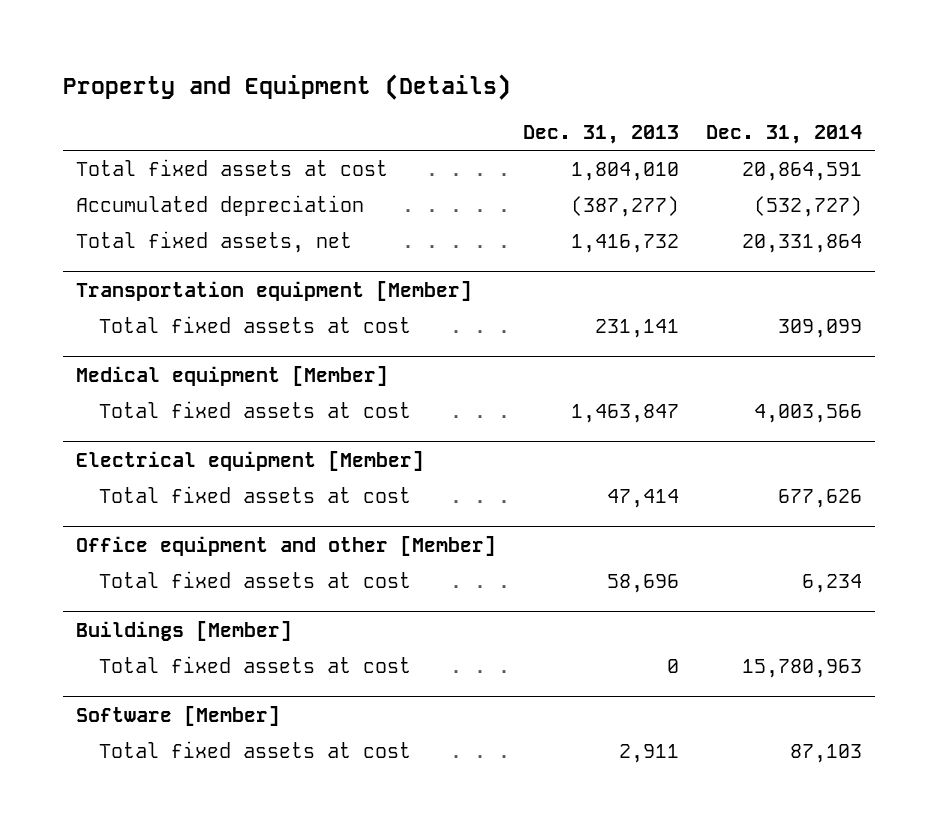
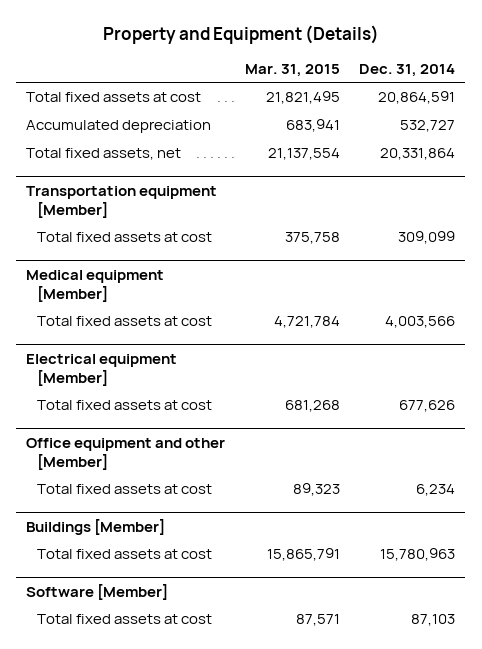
- | Dec. 31, 2013 | Dec. 31, 2014
+ | Mar. 31, 2015 | Dec. 31, 2014
- Accumulated depreciation | (387,277) | (532,727)
+ Accumulated depreciation | 683,941 | 532,727

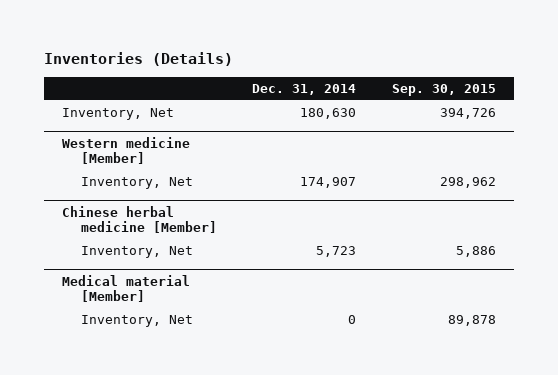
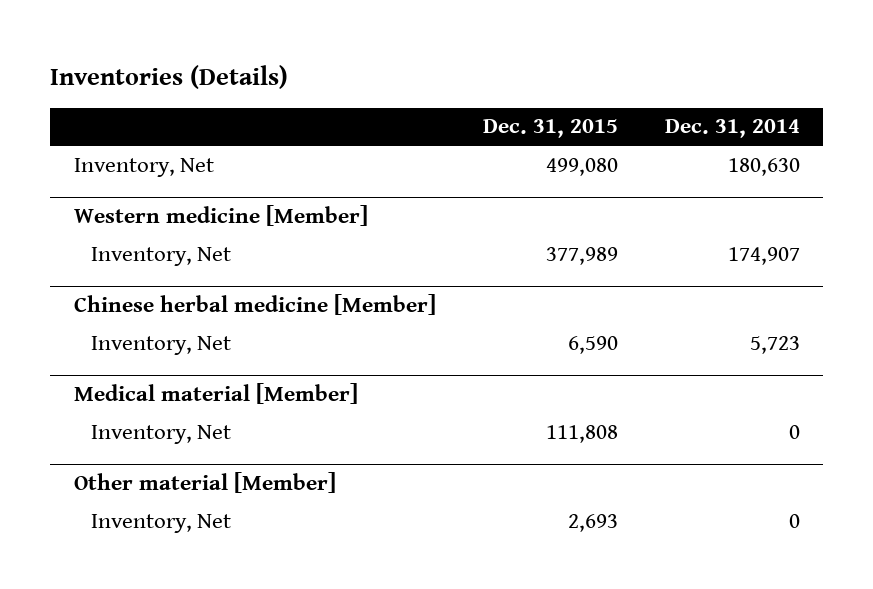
- | Dec. 31, 2014 | Sep. 30, 2015
+ | Dec. 31, 2015 | Dec. 31, 2014
+ Other material [Member]
+ Inventory, Net | 2,693 | 0

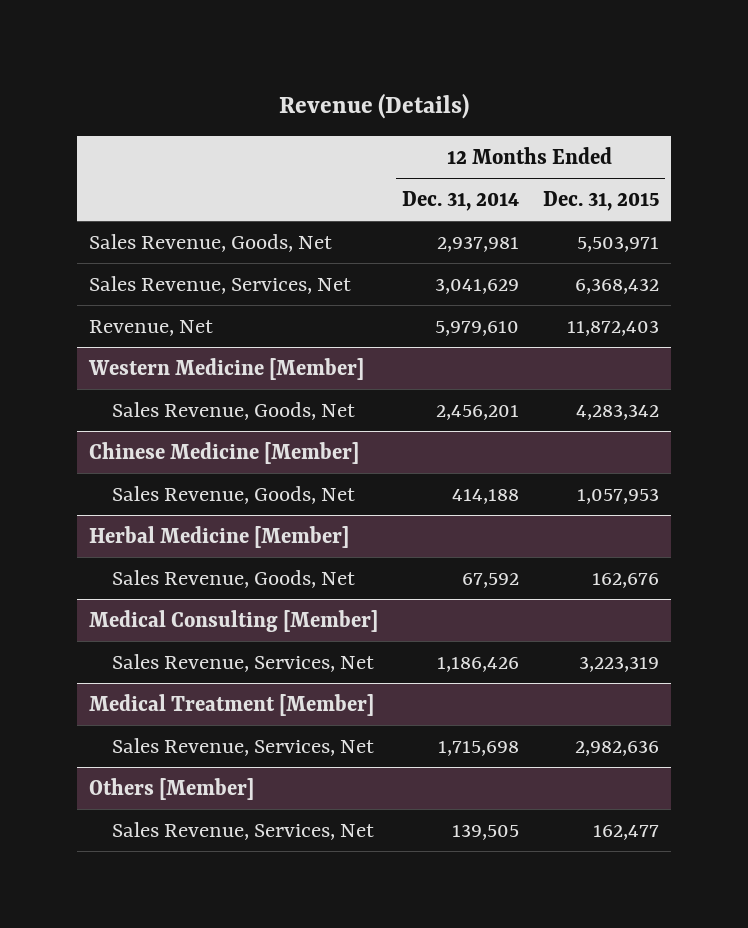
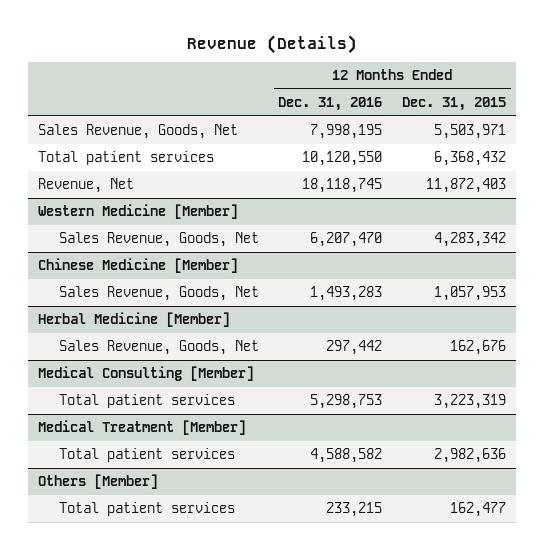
- | 12 Months Ended Dec. 31, 2014 | 12 Months Ended Dec. 31, 2015
+ | 12 Months Ended Dec. 31, 2016 | 12 Months Ended Dec. 31, 2015
- Sales Revenue, Services, Net | 3,041,629 | 6,368,432
+ Total patient services | 10,120,550 | 6,368,432
@ Medical Consulting [Member]
- Sales Revenue, Services, Net | 1,186,426 | 3,223,319
+ Total patient services | 5,298,753 | 3,223,319
@ Medical Treatment [Member]
- Sales Revenue, Services, Net | 1,715,698 | 2,982,636
+ Total patient services | 4,588,582 | 2,982,636
@ Others [Member]
- Sales Revenue, Services, Net | 139,505 | 162,477
+ Total patient services | 233,215 | 162,477

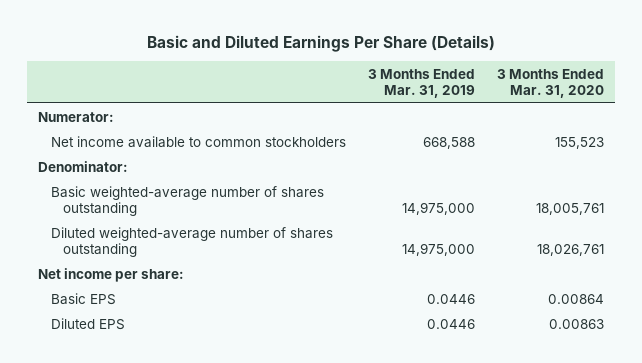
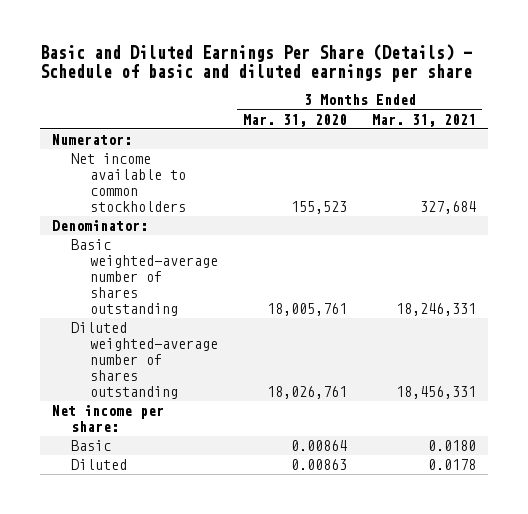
- Basic and Diluted Earnings Per Share (Details)
+ Basic and Diluted Earnings Per Share (Details) - Schedule of basic and diluted earnings per share
- | 3 Months Ended Mar. 31, 2019 | 3 Months Ended Mar. 31, 2020
+ | 3 Months Ended Mar. 31, 2020 | 3 Months Ended Mar. 31, 2021
- Basic EPS | 0.0446 | 0.00864
- Diluted EPS | 0.0446 | 0.00863
+ Basic | 0.00864 | 0.0180
+ Diluted | 0.00863 | 0.0178

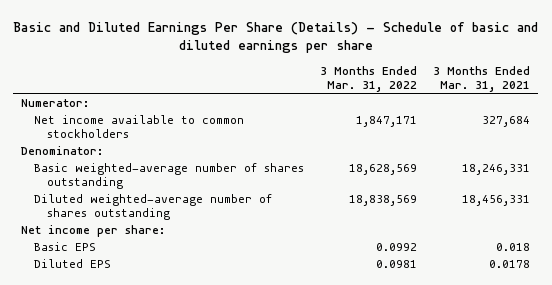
- | 3 Months Ended Mar. 31, 2020 | 3 Months Ended Mar. 31, 2021
+ | 3 Months Ended Mar. 31, 2022 | 3 Months Ended Mar. 31, 2021
- Basic | 0.00864 | 0.0180
- Diluted | 0.00863 | 0.0178
+ Basic EPS | 0.0992 | 0.018
+ Diluted EPS | 0.0981 | 0.0178

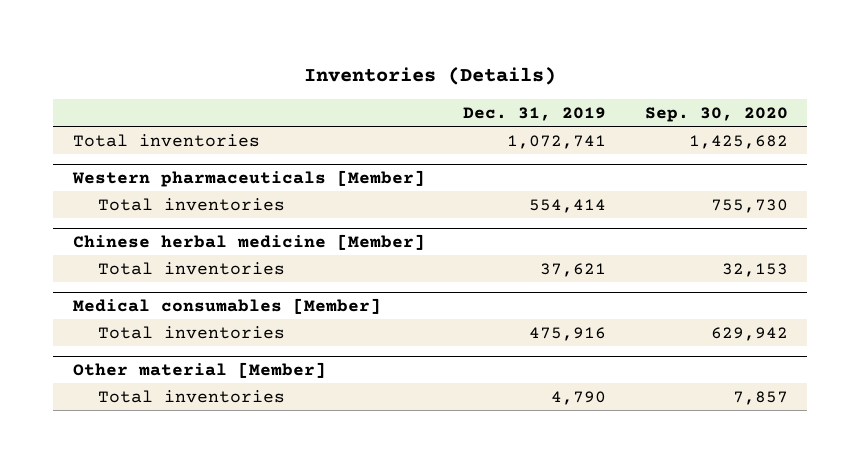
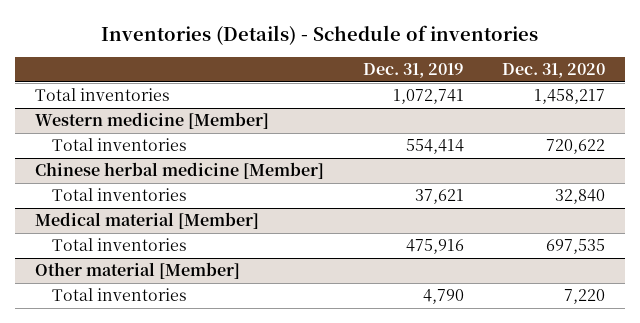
- Inventories (Details)
+ Inventories (Details) - Schedule of inventories
- | Dec. 31, 2019 | Sep. 30, 2020
+ | Dec. 31, 2019 | Dec. 31, 2020
- Western pharmaceuticals [Member]
+ Western medicine [Member]
- Medical consumables [Member]
+ Medical material [Member]

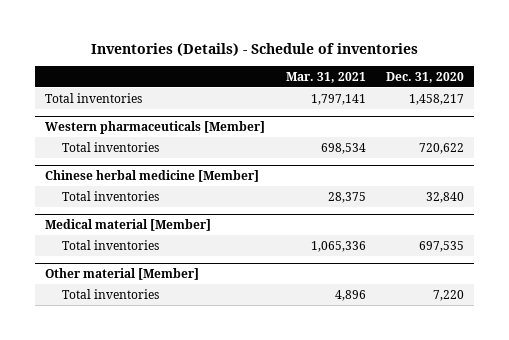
- | Dec. 31, 2019 | Dec. 31, 2020
+ | Mar. 31, 2021 | Dec. 31, 2020
- Western medicine [Member]
+ Western pharmaceuticals [Member]

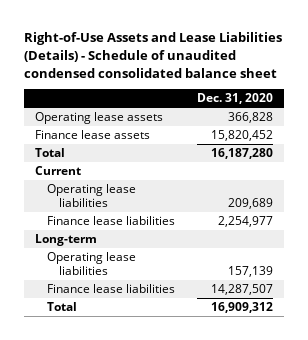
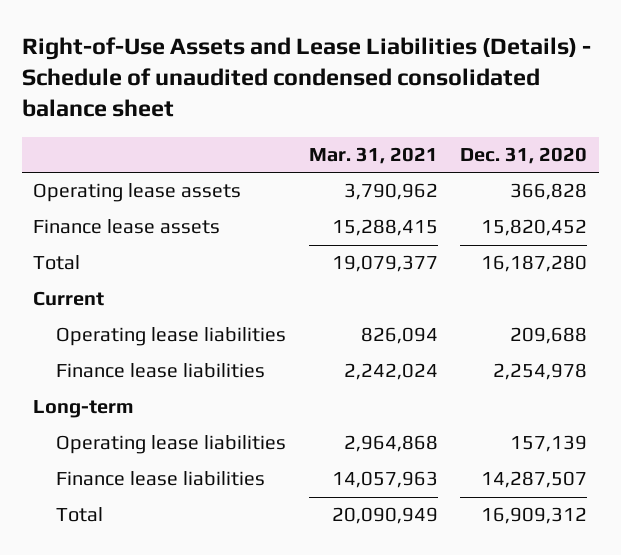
- | Dec. 31, 2020
+ | Mar. 31, 2021 | Dec. 31, 2020
- Operating lease liabilities | 209,689
- Finance lease liabilities | 2,254,977
+ Operating lease liabilities | 826,094 | 209,688
+ Finance lease liabilities | 2,242,024 | 2,254,978

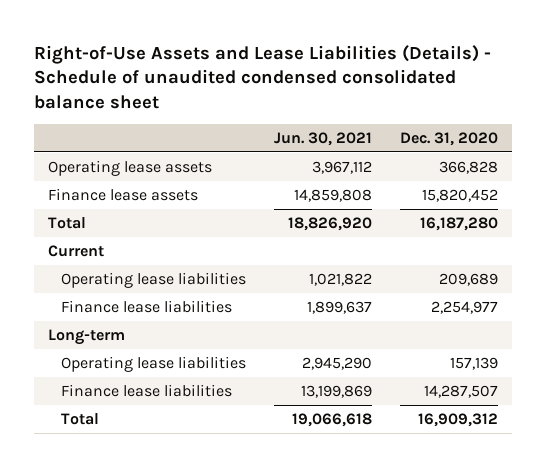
- | Mar. 31, 2021 | Dec. 31, 2020
+ | Jun. 30, 2021 | Dec. 31, 2020
- Operating lease liabilities | 826,094 | 209,688
- Finance lease liabilities | 2,242,024 | 2,254,978
+ Operating lease liabilities | 1,021,822 | 209,689
+ Finance lease liabilities | 1,899,637 | 2,254,977

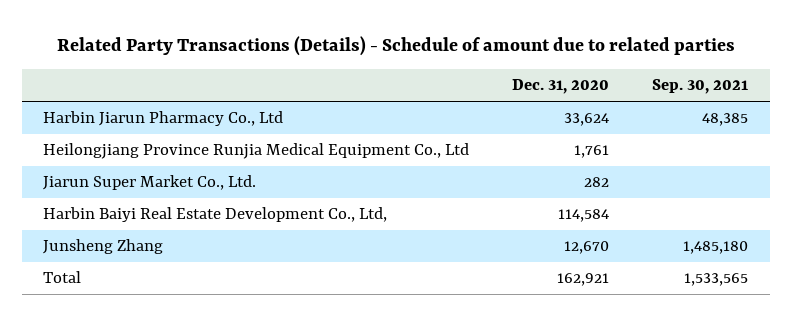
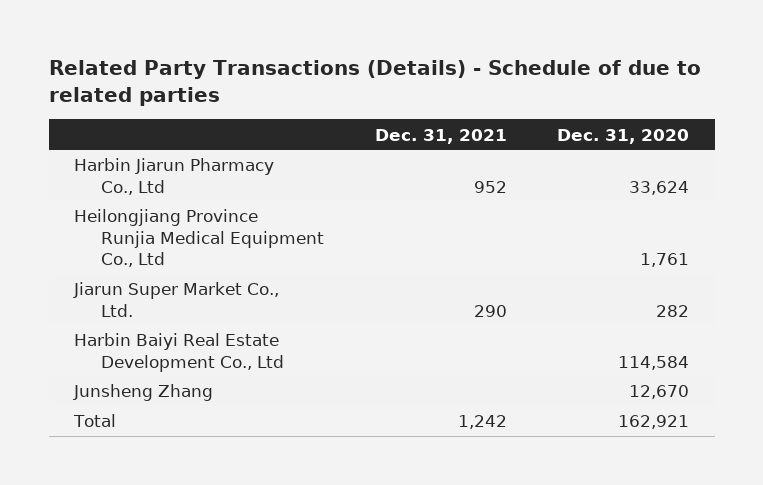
- Related Party Transactions (Details) - Schedule of amount due to related parties
+ Related Party Transactions (Details) - Schedule of due to related parties
- | Dec. 31, 2020 | Sep. 30, 2021
+ | Dec. 31, 2021 | Dec. 31, 2020
- Harbin Baiyi Real Estate Development Co., Ltd, | 114,584 |
+ Harbin Baiyi Real Estate Development Co., Ltd | | 114,584

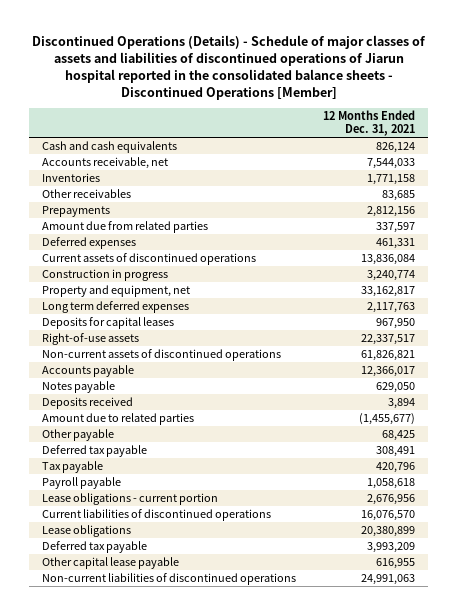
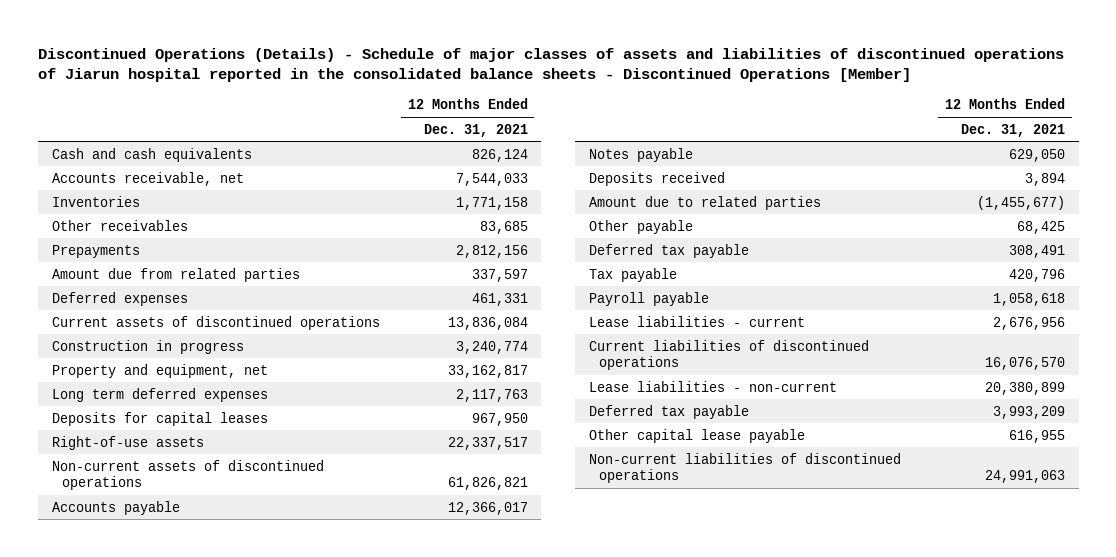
- Lease obligations - current portion | 2,676,956
+ Lease liabilities - current | 2,676,956
- Lease obligations | 20,380,899
+ Lease liabilities - non-current | 20,380,899

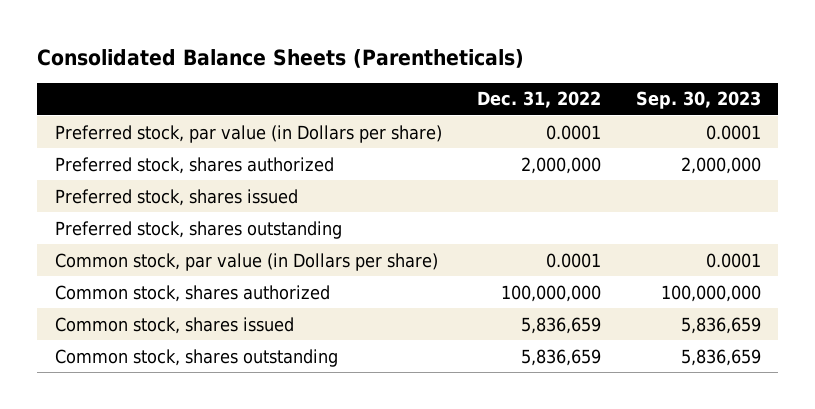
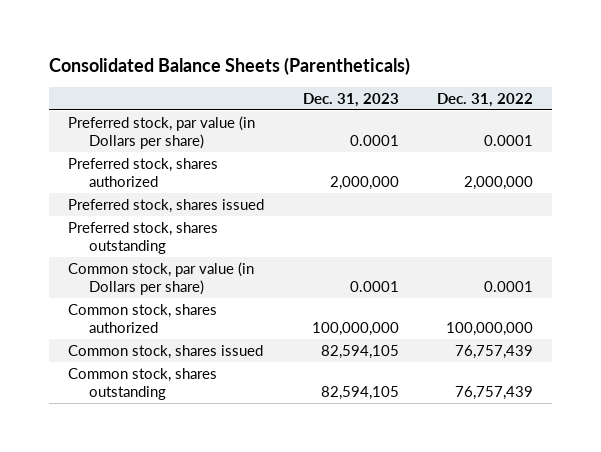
- | Dec. 31, 2022 | Sep. 30, 2023
+ | Dec. 31, 2023 | Dec. 31, 2022
- Common stock, shares issued | 5,836,659 | 5,836,659
- Common stock, shares outstanding | 5,836,659 | 5,836,659
+ Common stock, shares issued | 82,594,105 | 76,757,439
+ Common stock, shares outstanding | 82,594,105 | 76,757,439

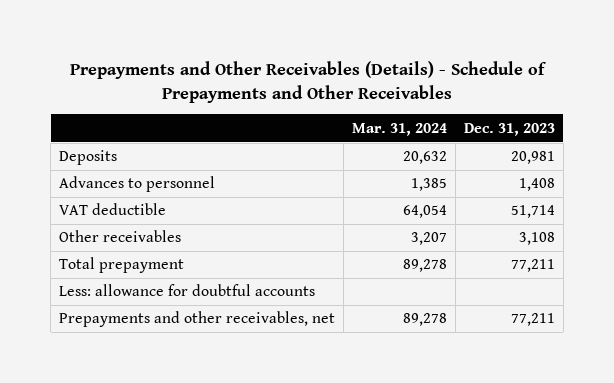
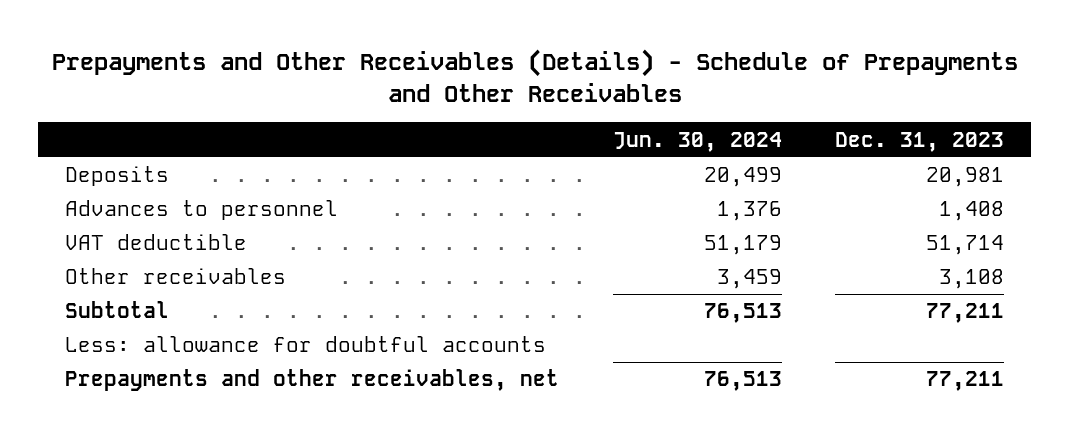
- | Mar. 31, 2024 | Dec. 31, 2023
+ | Jun. 30, 2024 | Dec. 31, 2023
- Total prepayment | 89,278 | 77,211
+ Subtotal | 76,513 | 77,211

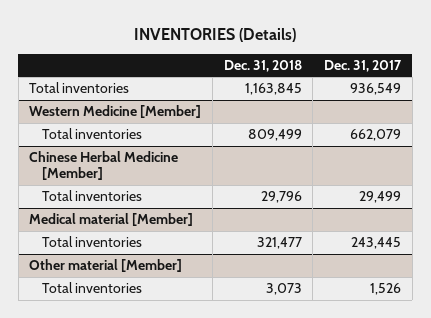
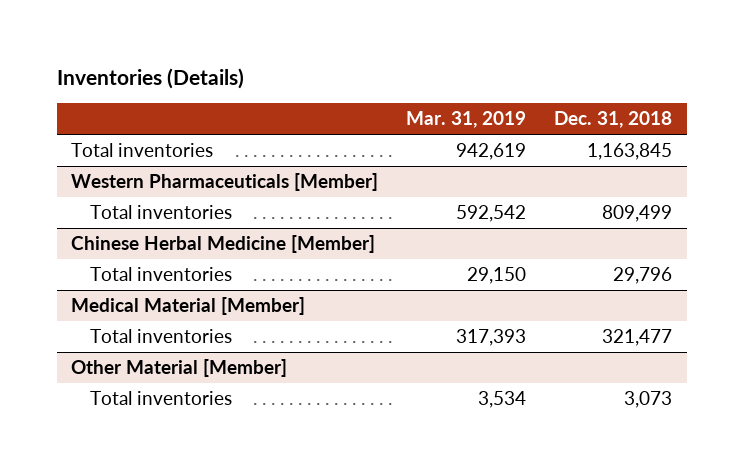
- INVENTORIES (Details)
+ Inventories (Details)
- | Dec. 31, 2018 | Dec. 31, 2017
+ | Mar. 31, 2019 | Dec. 31, 2018
- Western Medicine [Member]
+ Western Pharmaceuticals [Member]
- Medical material [Member]
+ Medical Material [Member]
- Other material [Member]
+ Other Material [Member]

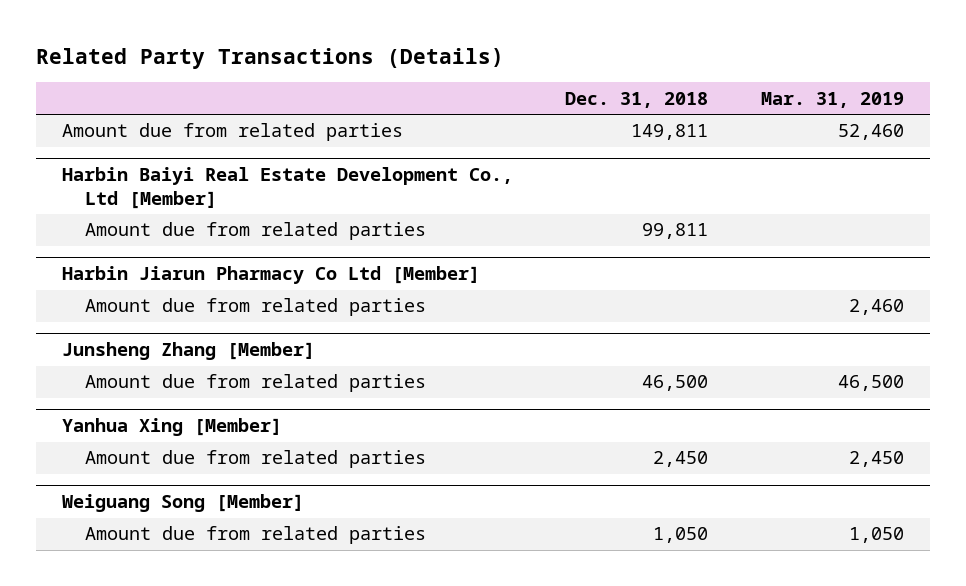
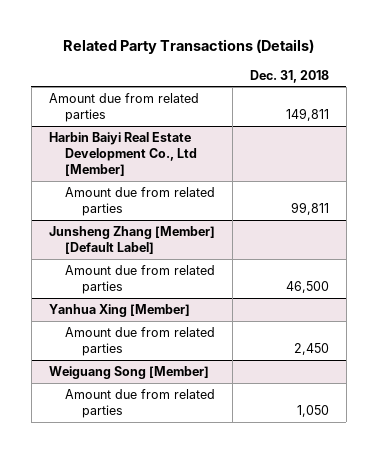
- | Dec. 31, 2018 | Mar. 31, 2019
+ | Dec. 31, 2018
- Harbin Jiarun Pharmacy Co Ltd [Member]
- Amount due from related parties | | 2,460
- Junsheng Zhang [Member]
+ Junsheng Zhang [Member] [Default Label]

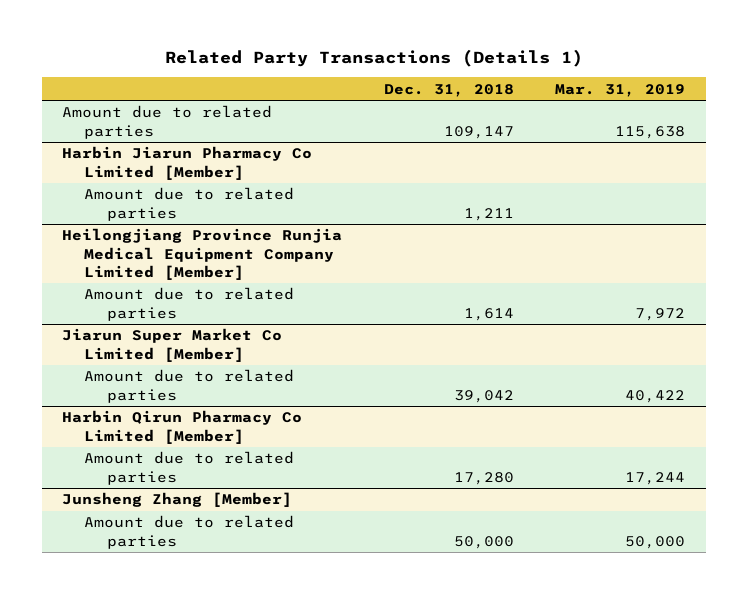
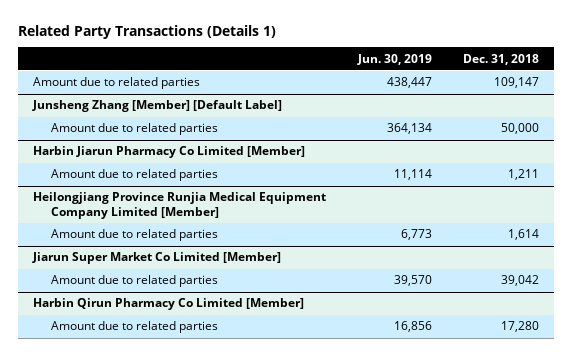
- | Dec. 31, 2018 | Mar. 31, 2019
+ | Jun. 30, 2019 | Dec. 31, 2018
+ Junsheng Zhang [Member] [Default Label]
+ Amount due to related parties | 364,134 | 50,000
- Junsheng Zhang [Member]
- Amount due to related parties | 50,000 | 50,000

